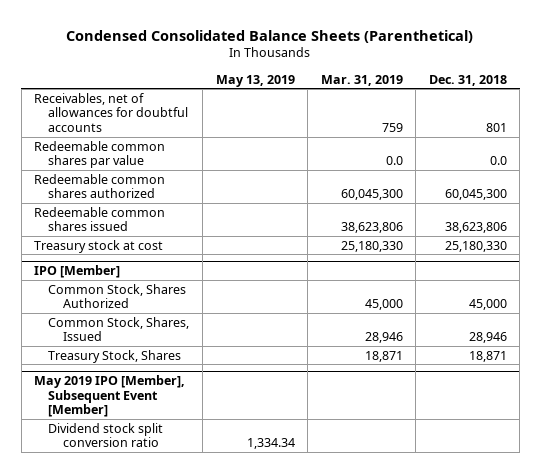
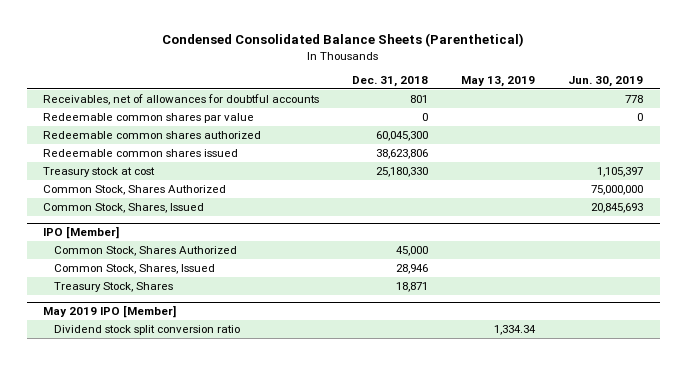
- | May 13, 2019 | Mar. 31, 2019 | Dec. 31, 2018
+ | Dec. 31, 2018 | May 13, 2019 | Jun. 30, 2019
- Redeemable common shares par value | | 0.0 | 0.0
+ Redeemable common shares par value | 0 | | 0
+ Common Stock, Shares Authorized | | | 75,000,000
+ Common Stock, Shares, Issued | | | 20,845,693
- May 2019 IPO [Member], Subsequent Event [Member]
+ May 2019 IPO [Member]

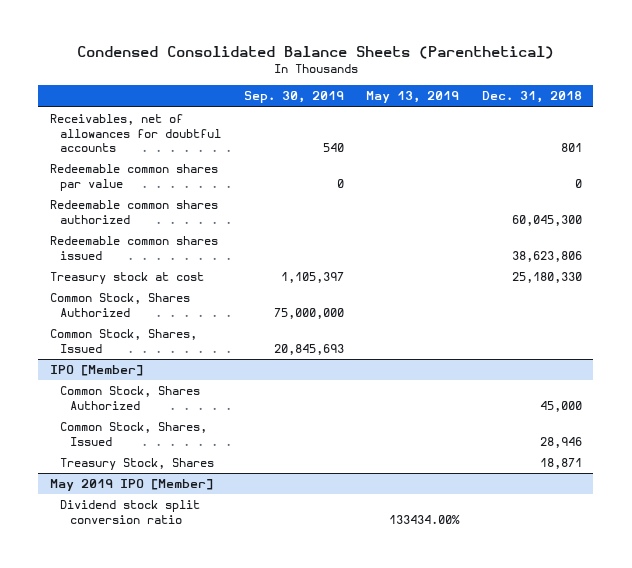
- | Dec. 31, 2018 | May 13, 2019 | Jun. 30, 2019
+ | Sep. 30, 2019 | May 13, 2019 | Dec. 31, 2018
@ May 2019 IPO [Member]
- Dividend stock split conversion ratio | | 1,334.34 |
+ Dividend stock split conversion ratio | | 133434.00% |

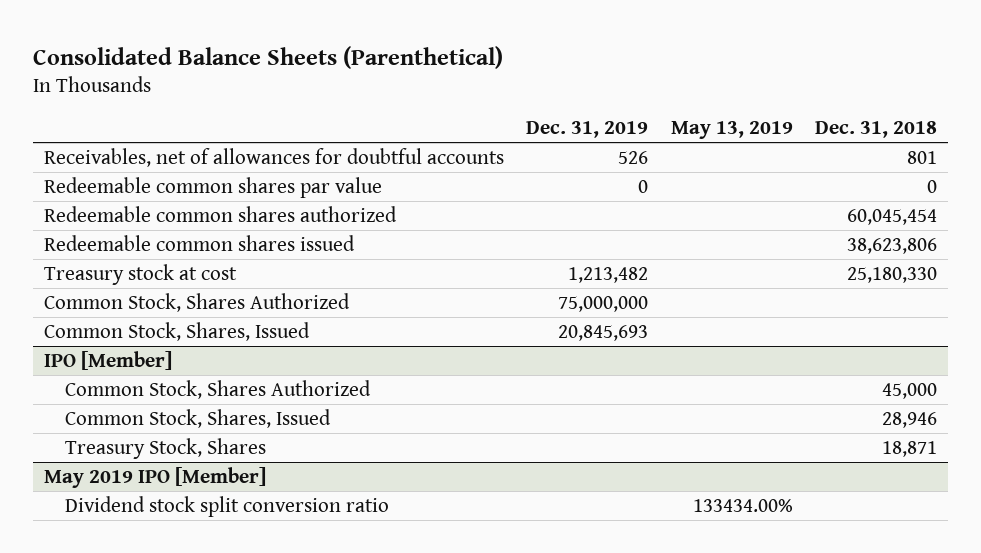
- Condensed Consolidated Balance Sheets (Parenthetical)
+ Consolidated Balance Sheets (Parenthetical)
- | Sep. 30, 2019 | May 13, 2019 | Dec. 31, 2018
+ | Dec. 31, 2019 | May 13, 2019 | Dec. 31, 2018
- Redeemable common shares authorized | | | 60,045,300
+ Redeemable common shares authorized | | | 60,045,454

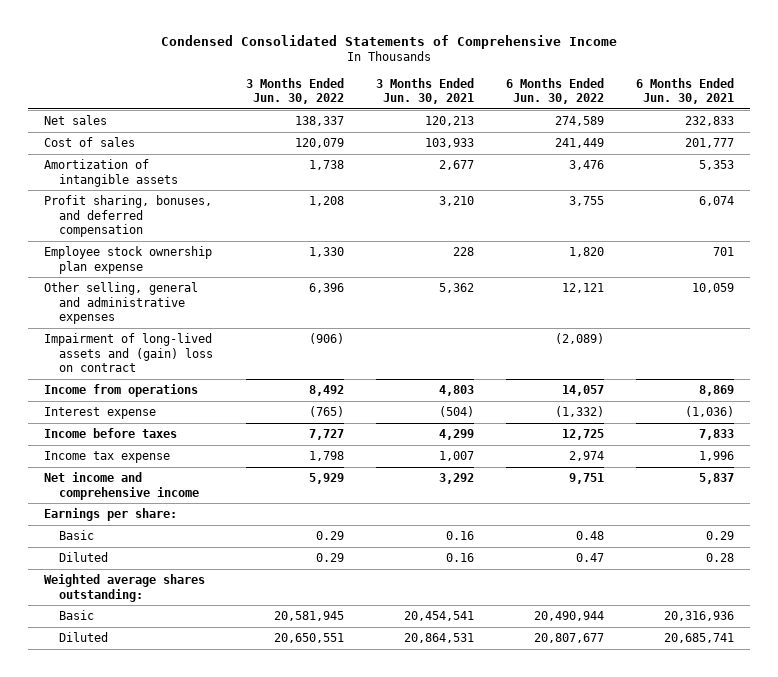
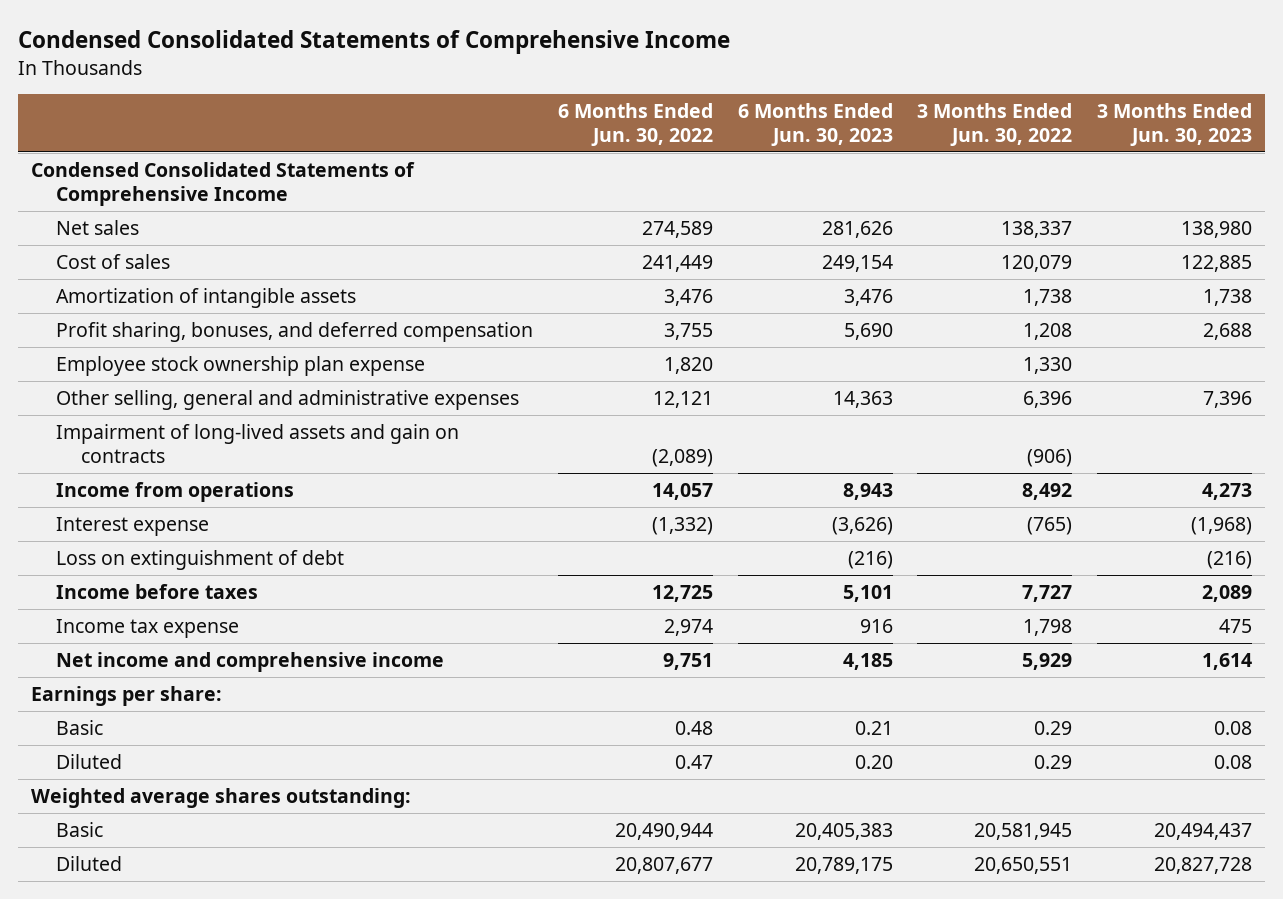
- | 3 Months Ended Jun. 30, 2022 | 3 Months Ended Jun. 30, 2021 | 6 Months Ended Jun. 30, 2022 | 6 Months Ended Jun. 30, 2021
+ | 6 Months Ended Jun. 30, 2022 | 6 Months Ended Jun. 30, 2023 | 3 Months Ended Jun. 30, 2022 | 3 Months Ended Jun. 30, 2023
+ Condensed Consolidated Statements of Comprehensive Income
- Impairment of long-lived assets and (gain) loss on contract | (906) | | (2,089) |
+ Impairment of long-lived assets and gain on contracts | (2,089) | | (906) |
+ Loss on extinguishment of debt | | (216) | | (216)

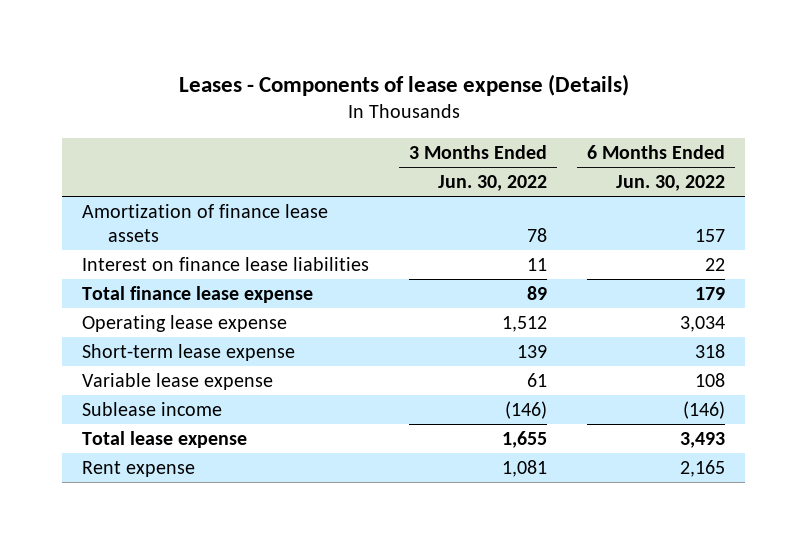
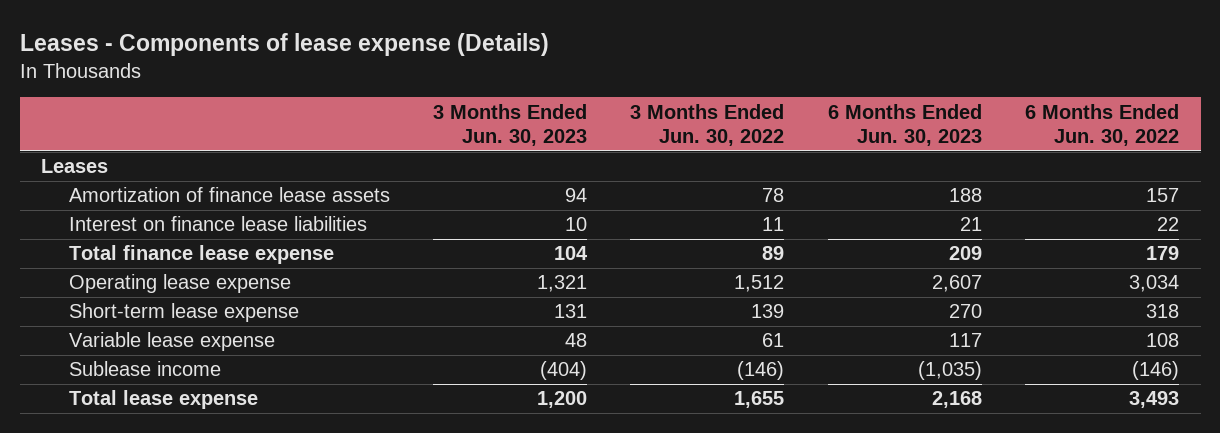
- | 3 Months Ended Jun. 30, 2022 | 6 Months Ended Jun. 30, 2022
+ | 3 Months Ended Jun. 30, 2023 | 3 Months Ended Jun. 30, 2022 | 6 Months Ended Jun. 30, 2023 | 6 Months Ended Jun. 30, 2022
+ Leases
- Rent expense | 1,081 | 2,165

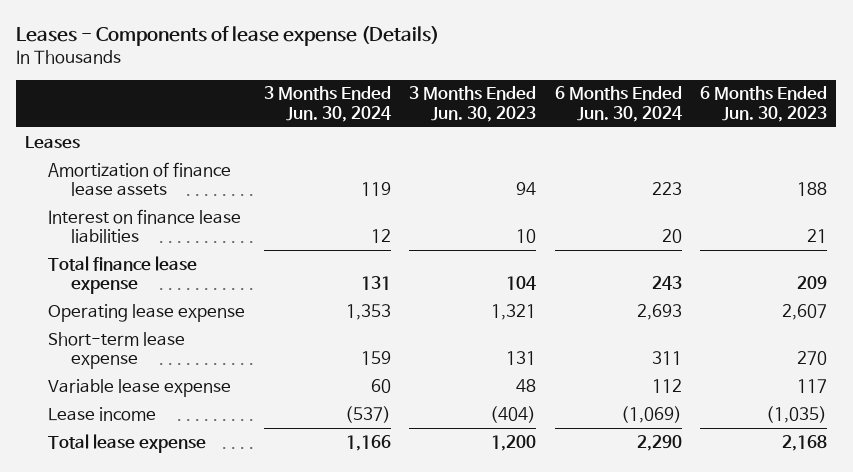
- | 3 Months Ended Jun. 30, 2023 | 3 Months Ended Jun. 30, 2022 | 6 Months Ended Jun. 30, 2023 | 6 Months Ended Jun. 30, 2022
+ | 3 Months Ended Jun. 30, 2024 | 3 Months Ended Jun. 30, 2023 | 6 Months Ended Jun. 30, 2024 | 6 Months Ended Jun. 30, 2023
- Sublease income | (404) | (146) | (1,035) | (146)
+ Lease income | (537) | (404) | (1,069) | (1,035)

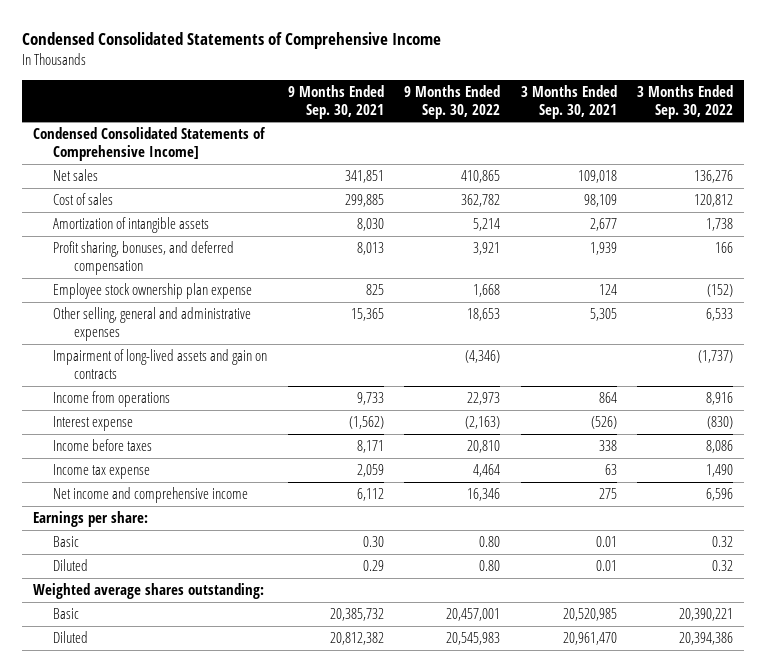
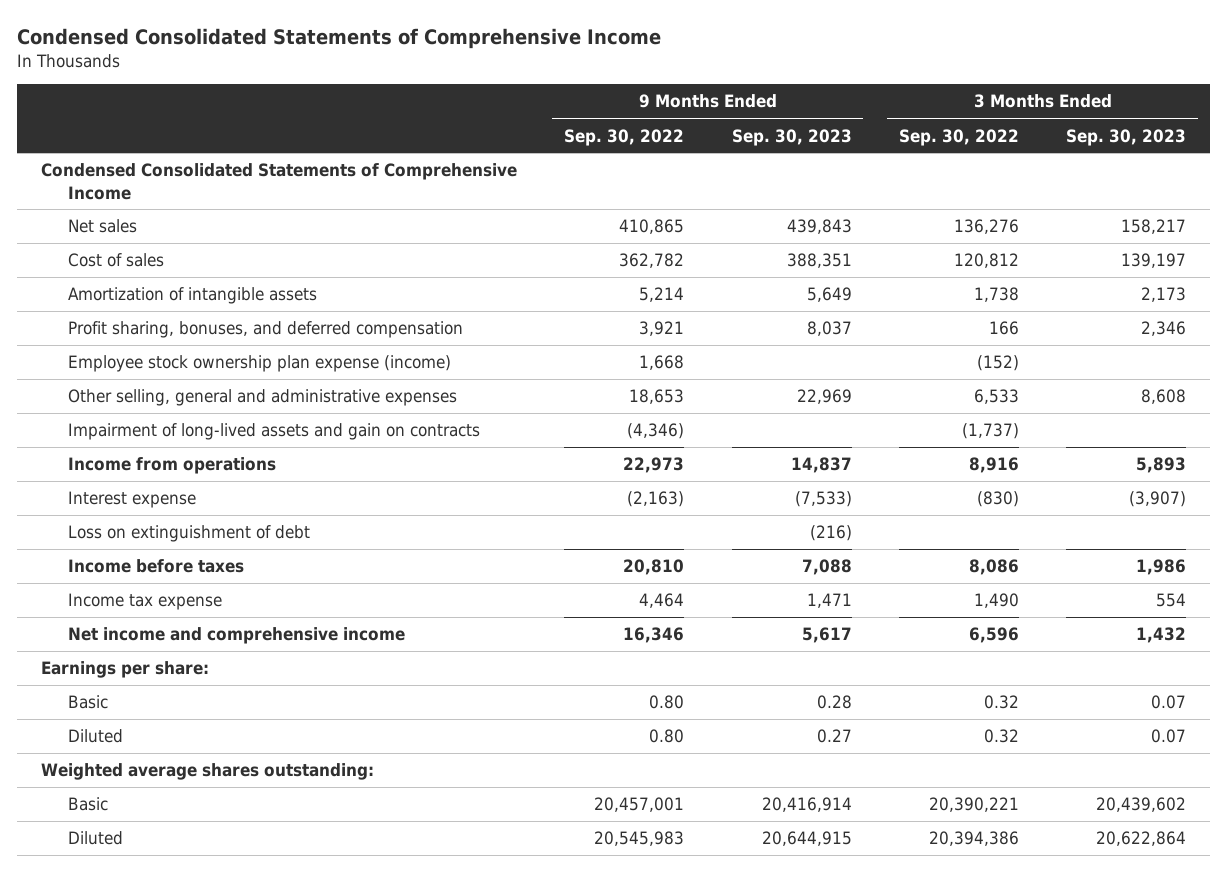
- | 9 Months Ended Sep. 30, 2021 | 9 Months Ended Sep. 30, 2022 | 3 Months Ended Sep. 30, 2021 | 3 Months Ended Sep. 30, 2022
+ | 9 Months Ended Sep. 30, 2022 | 9 Months Ended Sep. 30, 2023 | 3 Months Ended Sep. 30, 2022 | 3 Months Ended Sep. 30, 2023
- Condensed Consolidated Statements of Comprehensive Income]
+ Condensed Consolidated Statements of Comprehensive Income
- Employee stock ownership plan expense | 825 | 1,668 | 124 | (152)
+ Employee stock ownership plan expense (income) | 1,668 | | (152) |
+ Loss on extinguishment of debt | | (216) | |

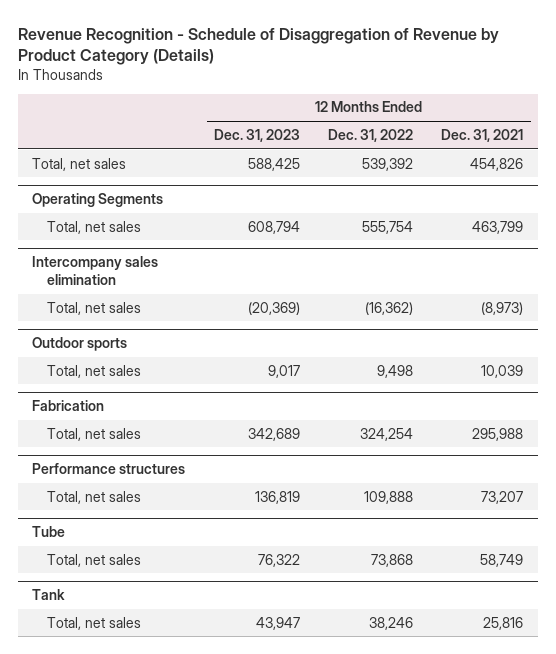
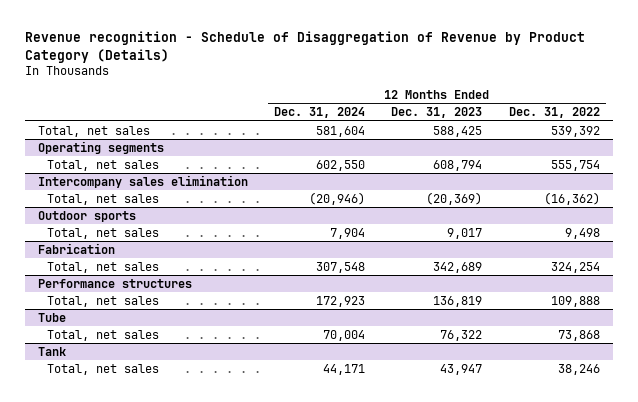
- Revenue Recognition - Schedule of Disaggregation of Revenue by Product Category (Details)
+ Revenue recognition - Schedule of Disaggregation of Revenue by Product Category (Details)
- | 12 Months Ended Dec. 31, 2023 | 12 Months Ended Dec. 31, 2022 | 12 Months Ended Dec. 31, 2021
+ | 12 Months Ended Dec. 31, 2024 | 12 Months Ended Dec. 31, 2023 | 12 Months Ended Dec. 31, 2022
- Operating Segments
+ Operating segments

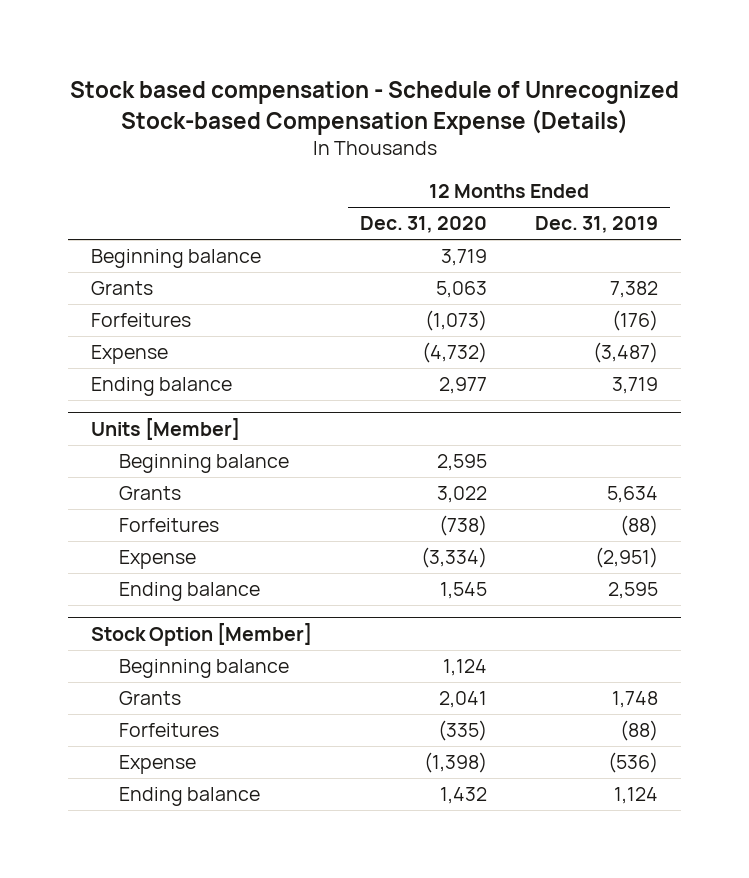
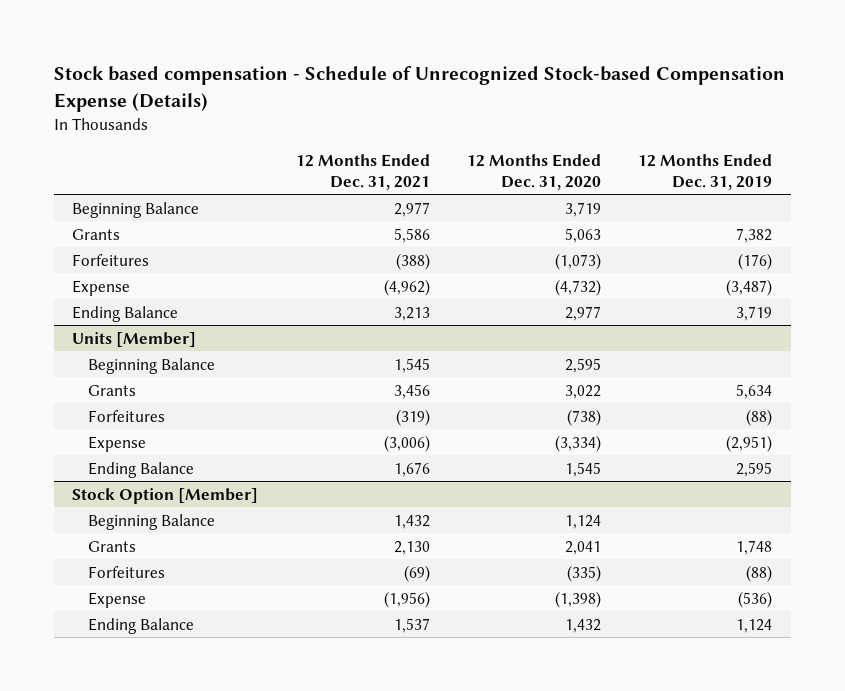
- | 12 Months Ended Dec. 31, 2020 | 12 Months Ended Dec. 31, 2019
+ | 12 Months Ended Dec. 31, 2021 | 12 Months Ended Dec. 31, 2020 | 12 Months Ended Dec. 31, 2019
- Beginning balance | 3,719 |
+ Beginning Balance | 2,977 | 3,719 |
- Ending balance | 2,977 | 3,719
+ Ending Balance | 3,213 | 2,977 | 3,719
@ Units [Member]
- Beginning balance | 2,595 |
+ Beginning Balance | 1,545 | 2,595 |
- Ending balance | 1,545 | 2,595
+ Ending Balance | 1,676 | 1,545 | 2,595
@ Stock Option [Member]
- Beginning balance | 1,124 |
+ Beginning Balance | 1,432 | 1,124 |
- Ending balance | 1,432 | 1,124
+ Ending Balance | 1,537 | 1,432 | 1,124

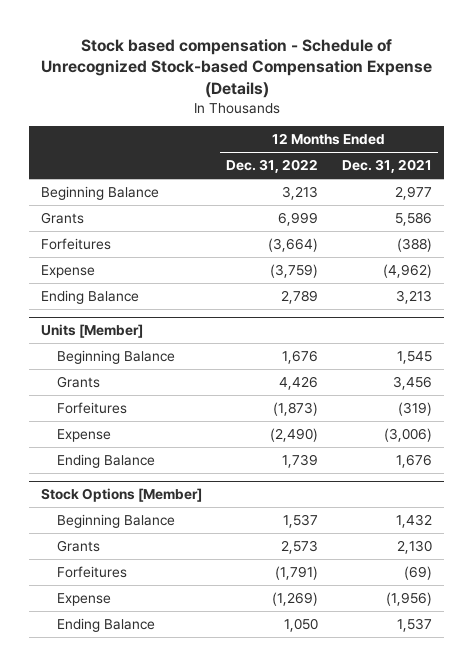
- | 12 Months Ended Dec. 31, 2021 | 12 Months Ended Dec. 31, 2020 | 12 Months Ended Dec. 31, 2019
+ | 12 Months Ended Dec. 31, 2022 | 12 Months Ended Dec. 31, 2021
- Stock Option [Member]
+ Stock Options [Member]

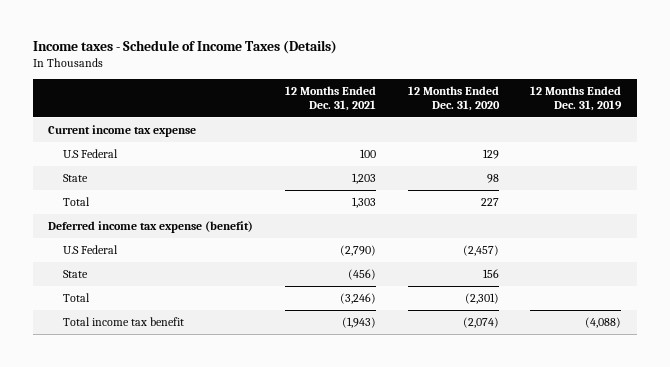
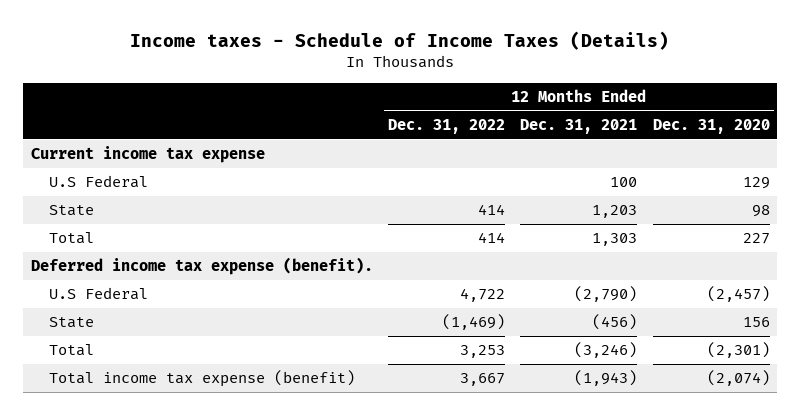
- | 12 Months Ended Dec. 31, 2021 | 12 Months Ended Dec. 31, 2020 | 12 Months Ended Dec. 31, 2019
+ | 12 Months Ended Dec. 31, 2022 | 12 Months Ended Dec. 31, 2021 | 12 Months Ended Dec. 31, 2020
- Deferred income tax expense (benefit)
+ Deferred income tax expense (benefit).
- Total income tax benefit | (1,943) | (2,074) | (4,088)
+ Total income tax expense (benefit) | 3,667 | (1,943) | (2,074)

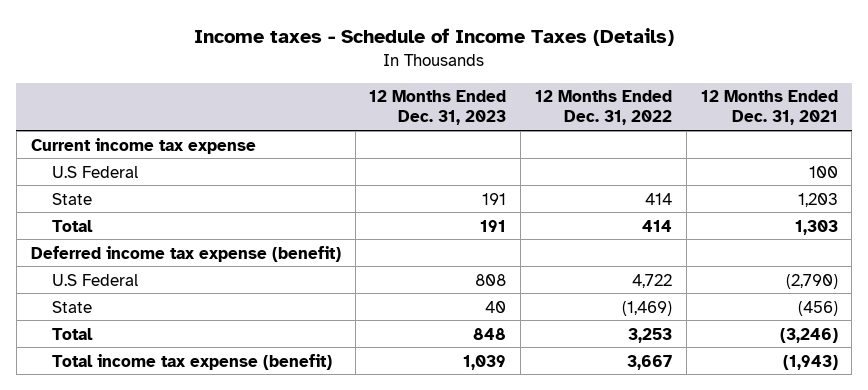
- | 12 Months Ended Dec. 31, 2022 | 12 Months Ended Dec. 31, 2021 | 12 Months Ended Dec. 31, 2020
+ | 12 Months Ended Dec. 31, 2023 | 12 Months Ended Dec. 31, 2022 | 12 Months Ended Dec. 31, 2021
- Deferred income tax expense (benefit).
+ Deferred income tax expense (benefit)

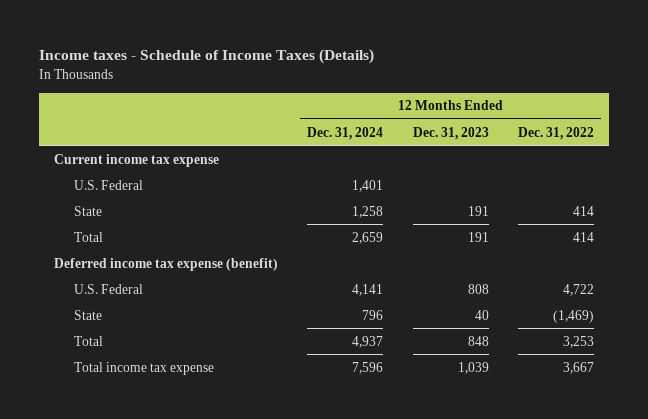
- | 12 Months Ended Dec. 31, 2023 | 12 Months Ended Dec. 31, 2022 | 12 Months Ended Dec. 31, 2021
+ | 12 Months Ended Dec. 31, 2024 | 12 Months Ended Dec. 31, 2023 | 12 Months Ended Dec. 31, 2022
- U.S Federal | | | 100
+ U.S. Federal | 1,401 | |
- U.S Federal | 808 | 4,722 | (2,790)
+ U.S. Federal | 4,141 | 808 | 4,722
- Total income tax expense (benefit) | 1,039 | 3,667 | (1,943)
+ Total income tax expense | 7,596 | 1,039 | 3,667

